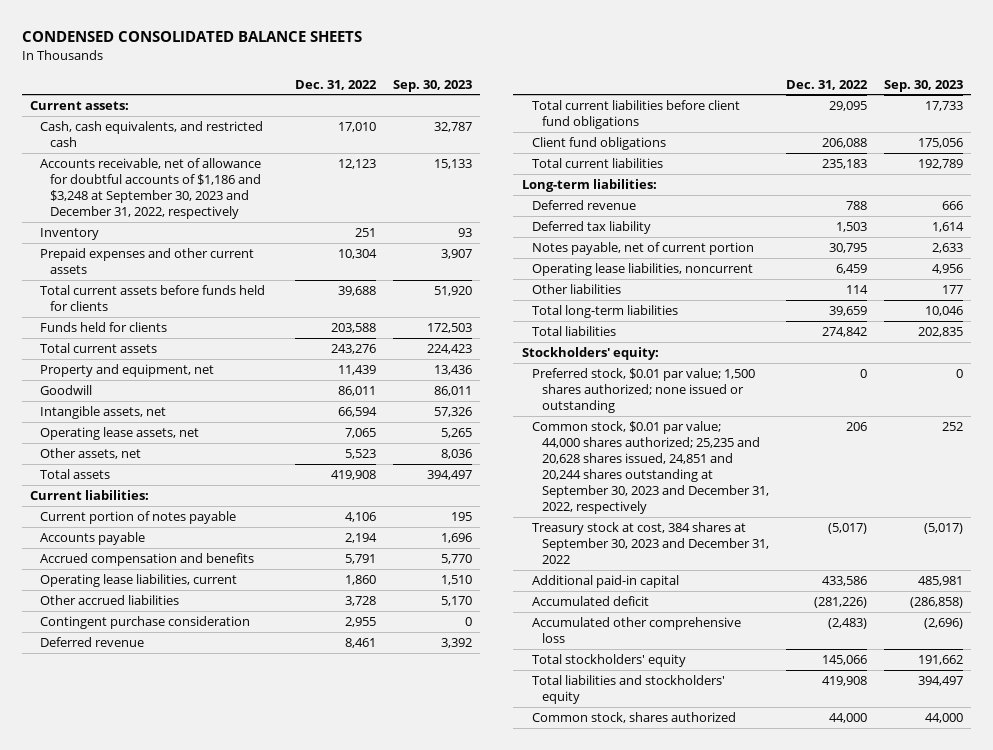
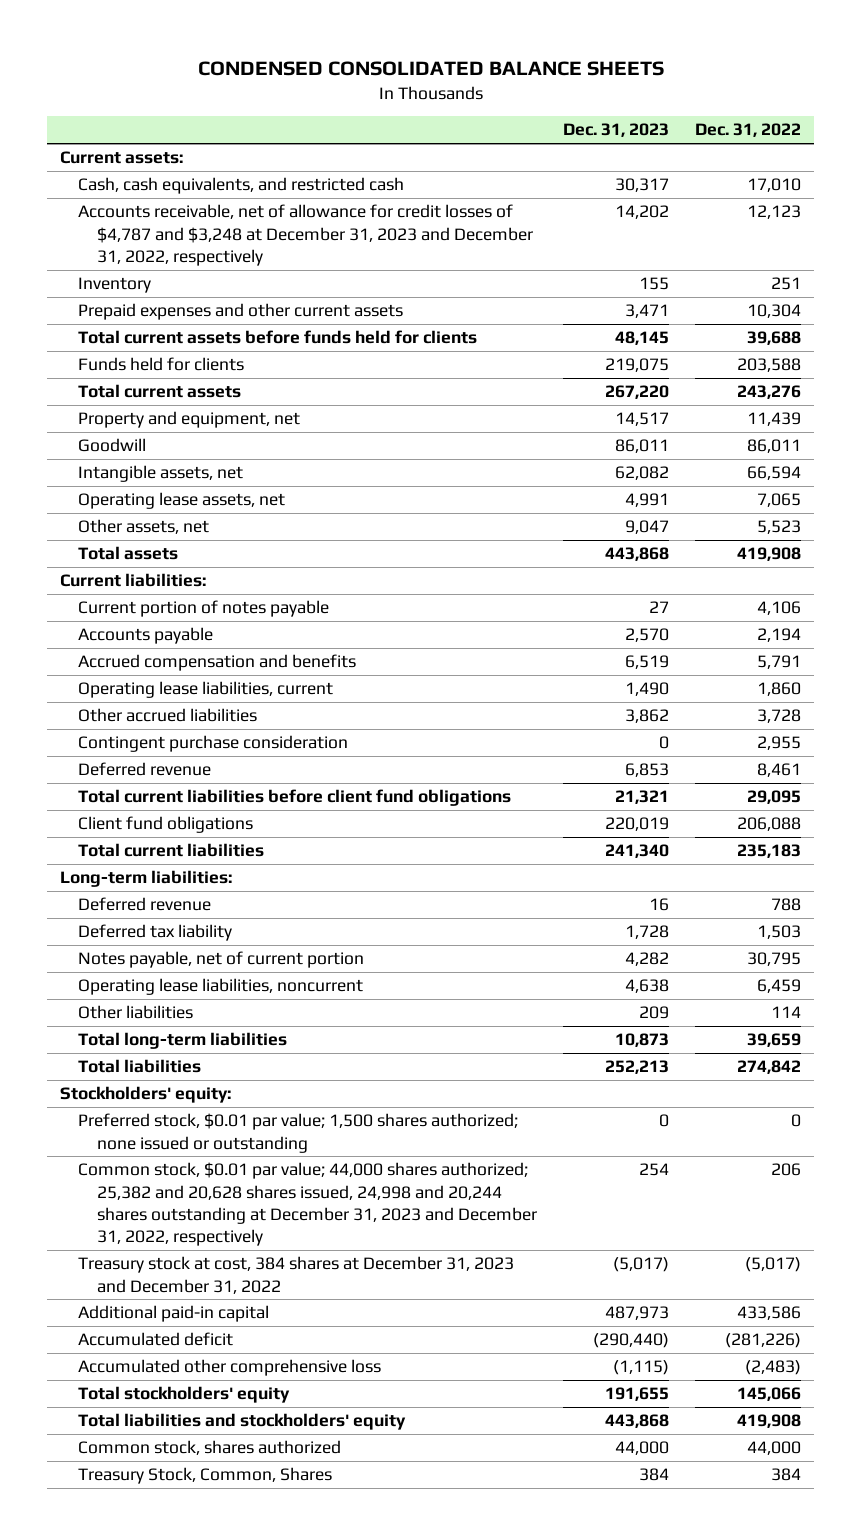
- | Dec. 31, 2022 | Sep. 30, 2023
+ | Dec. 31, 2023 | Dec. 31, 2022
- Accounts receivable, net of allowance for doubtful accounts of $1,186 and $3,248 at September 30, 2023 and December 31, 2022, respectively | 12,123 | 15,133
+ Accounts receivable, net of allowance for credit losses of $4,787 and $3,248 at December 31, 2023 and December 31, 2022, respectively | 14,202 | 12,123
- Common stock, $0.01 par value; 44,000 shares authorized; 25,235 and 20,628 shares issued, 24,851 and 20,244 shares outstanding at September 30, 2023 and December 31, 2022, respectively | 206 | 252
- Treasury stock at cost, 384 shares at September 30, 2023 and December 31, 2022 | (5,017) | (5,017)
+ Common stock, $0.01 par value; 44,000 shares authorized; 25,382 and 20,628 shares issued, 24,998 and 20,244 shares outstanding at December 31, 2023 and December 31, 2022, respectively | 254 | 206
+ Treasury stock at cost, 384 shares at December 31, 2023 and December 31, 2022 | (5,017) | (5,017)
+ Treasury Stock, Common, Shares | 384 | 384

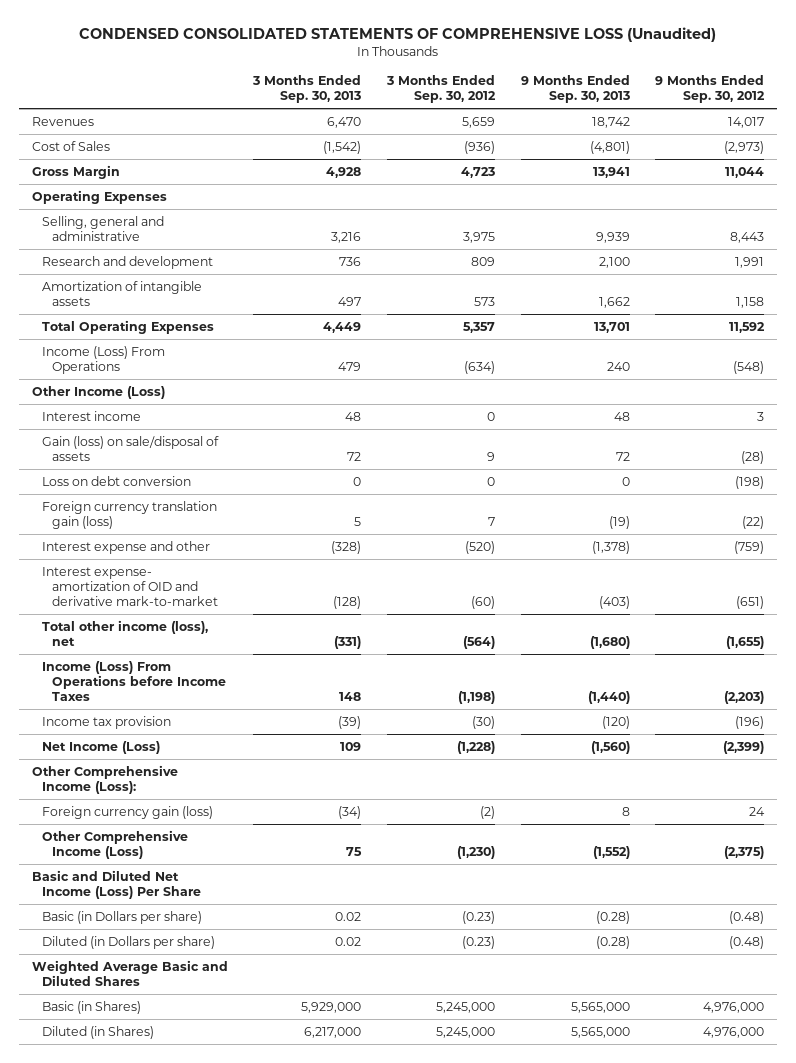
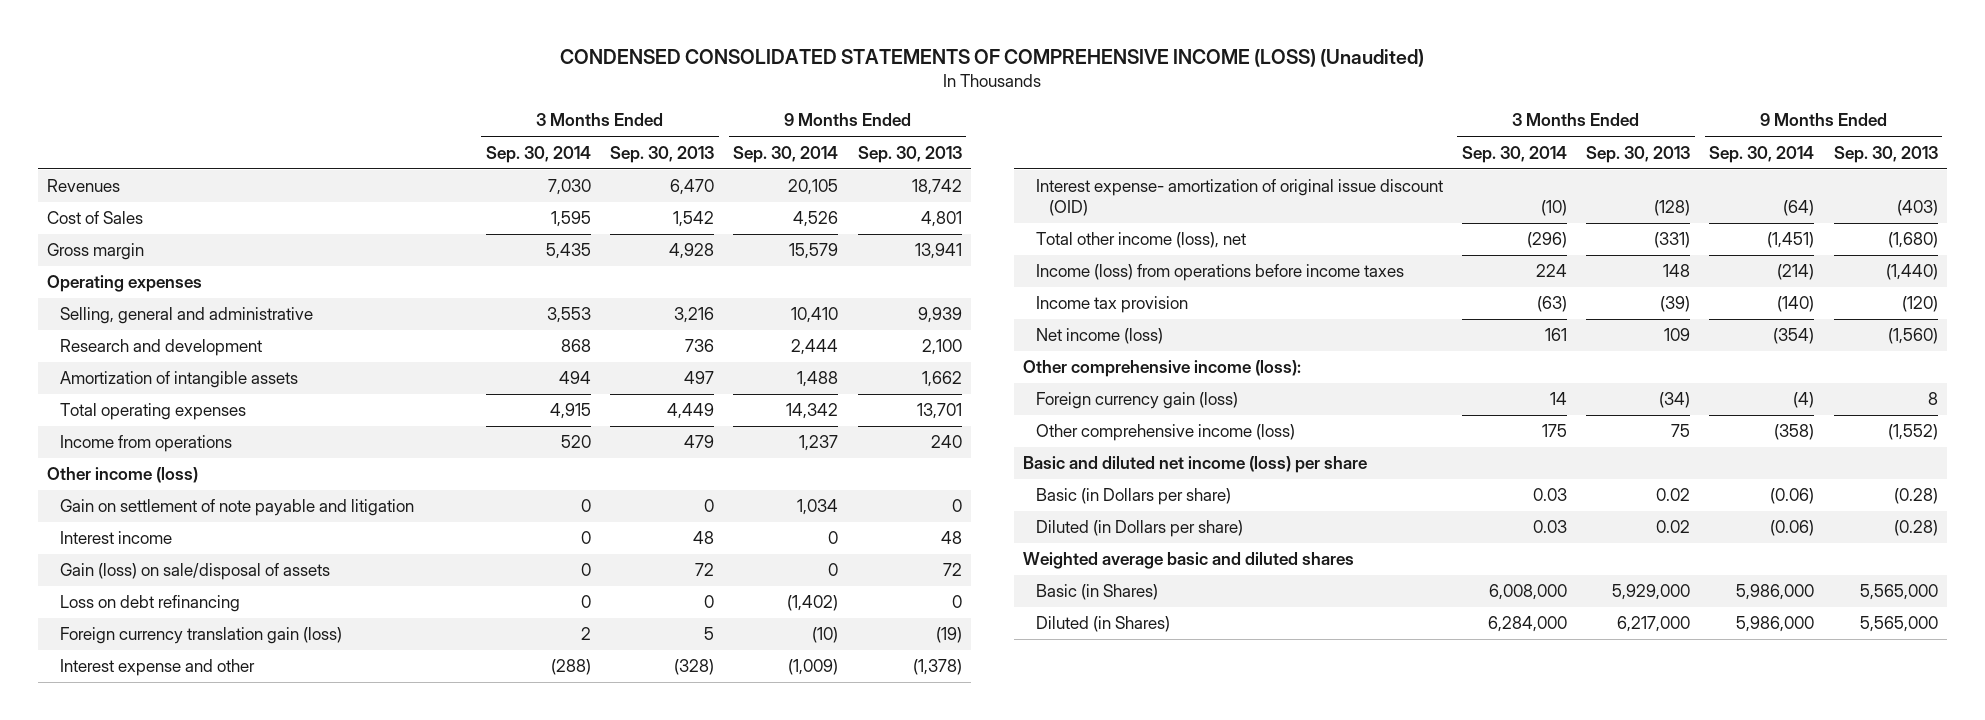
- CONDENSED CONSOLIDATED STATEMENTS OF COMPREHENSIVE LOSS (Unaudited)
+ CONDENSED CONSOLIDATED STATEMENTS OF COMPREHENSIVE INCOME (LOSS) (Unaudited)
- | 3 Months Ended Sep. 30, 2013 | 3 Months Ended Sep. 30, 2012 | 9 Months Ended Sep. 30, 2013 | 9 Months Ended Sep. 30, 2012
+ | 3 Months Ended Sep. 30, 2014 | 3 Months Ended Sep. 30, 2013 | 9 Months Ended Sep. 30, 2014 | 9 Months Ended Sep. 30, 2013
- Cost of Sales | (1,542) | (936) | (4,801) | (2,973)
- Gross Margin | 4,928 | 4,723 | 13,941 | 11,044
- Operating Expenses
+ Cost of Sales | 1,595 | 1,542 | 4,526 | 4,801
+ Gross margin | 5,435 | 4,928 | 15,579 | 13,941
+ Operating expenses
- Total Operating Expenses | 4,449 | 5,357 | 13,701 | 11,592
- Income (Loss) From Operations | 479 | (634) | 240 | (548)
- Other Income (Loss)
+ Total operating expenses | 4,915 | 4,449 | 14,342 | 13,701
+ Income from operations | 520 | 479 | 1,237 | 240
+ Other income (loss)
+ Gain on settlement of note payable and litigation | 0 | 0 | 1,034 | 0
- Loss on debt conversion | 0 | 0 | 0 | (198)
+ Loss on debt refinancing | 0 | 0 | (1,402) | 0
- Interest expense- amortization of OID and derivative mark-to-market | (128) | (60) | (403) | (651)
+ Interest expense- amortization of original issue discount (OID) | (10) | (128) | (64) | (403)
- Income (Loss) From Operations before Income Taxes | 148 | (1,198) | (1,440) | (2,203)
+ Income (loss) from operations before income taxes | 224 | 148 | (214) | (1,440)
- Net Income (Loss) | 109 | (1,228) | (1,560) | (2,399)
- Other Comprehensive Income (Loss):
+ Net income (loss) | 161 | 109 | (354) | (1,560)
+ Other comprehensive income (loss):
- Other Comprehensive Income (Loss) | 75 | (1,230) | (1,552) | (2,375)
- Basic and Diluted Net Income (Loss) Per Share
+ Other comprehensive income (loss) | 175 | 75 | (358) | (1,552)
+ Basic and diluted net income (loss) per share
- Weighted Average Basic and Diluted Shares
+ Weighted average basic and diluted shares

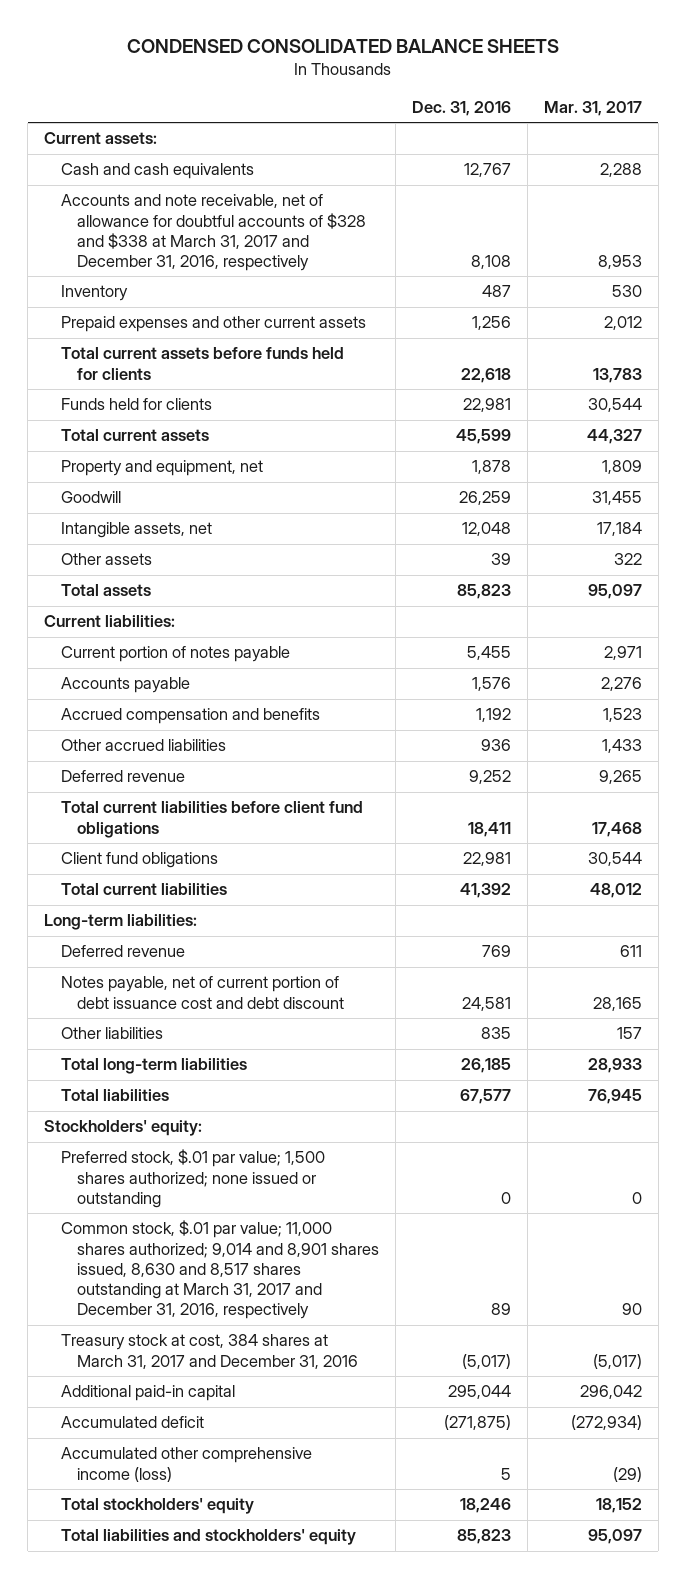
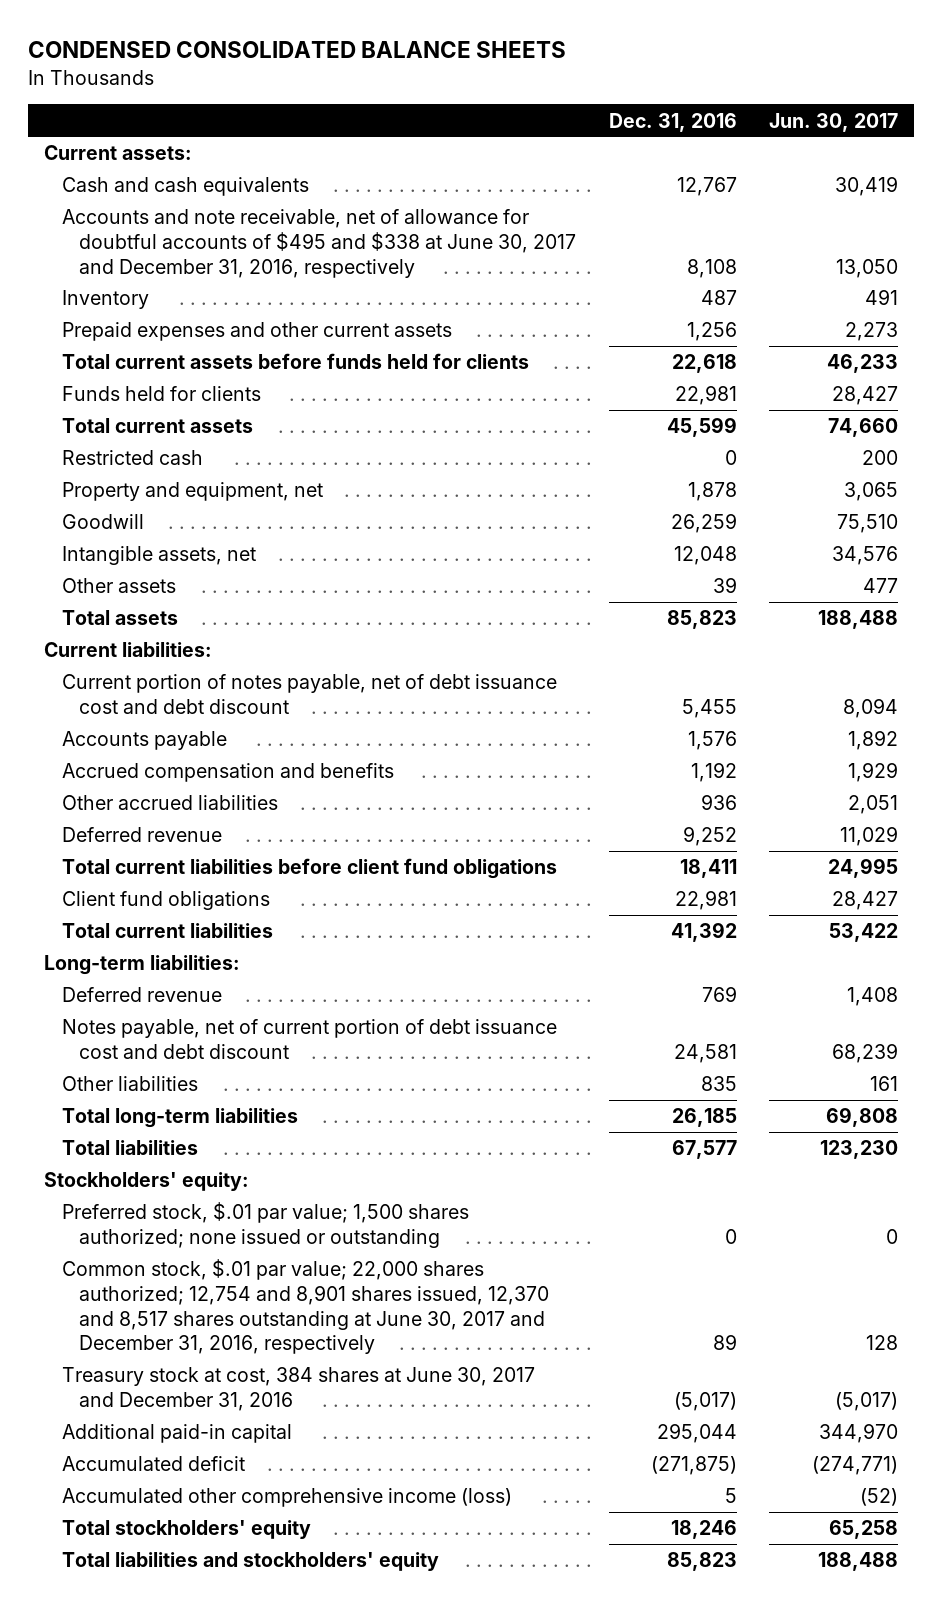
- | Dec. 31, 2016 | Mar. 31, 2017
+ | Dec. 31, 2016 | Jun. 30, 2017
- Accounts and note receivable, net of allowance for doubtful accounts of $328 and $338 at March 31, 2017 and December 31, 2016, respectively | 8,108 | 8,953
+ Accounts and note receivable, net of allowance for doubtful accounts of $495 and $338 at June 30, 2017 and December 31, 2016, respectively | 8,108 | 13,050
+ Restricted cash | 0 | 200
- Current portion of notes payable | 5,455 | 2,971
+ Current portion of notes payable, net of debt issuance cost and debt discount | 5,455 | 8,094
- Common stock, $.01 par value; 11,000 shares authorized; 9,014 and 8,901 shares issued, 8,630 and 8,517 shares outstanding at March 31, 2017 and December 31, 2016, respectively | 89 | 90
- Treasury stock at cost, 384 shares at March 31, 2017 and December 31, 2016 | (5,017) | (5,017)
+ Common stock, $.01 par value; 22,000 shares authorized; 12,754 and 8,901 shares issued, 12,370 and 8,517 shares outstanding at June 30, 2017 and December 31, 2016, respectively | 89 | 128
+ Treasury stock at cost, 384 shares at June 30, 2017 and December 31, 2016 | (5,017) | (5,017)

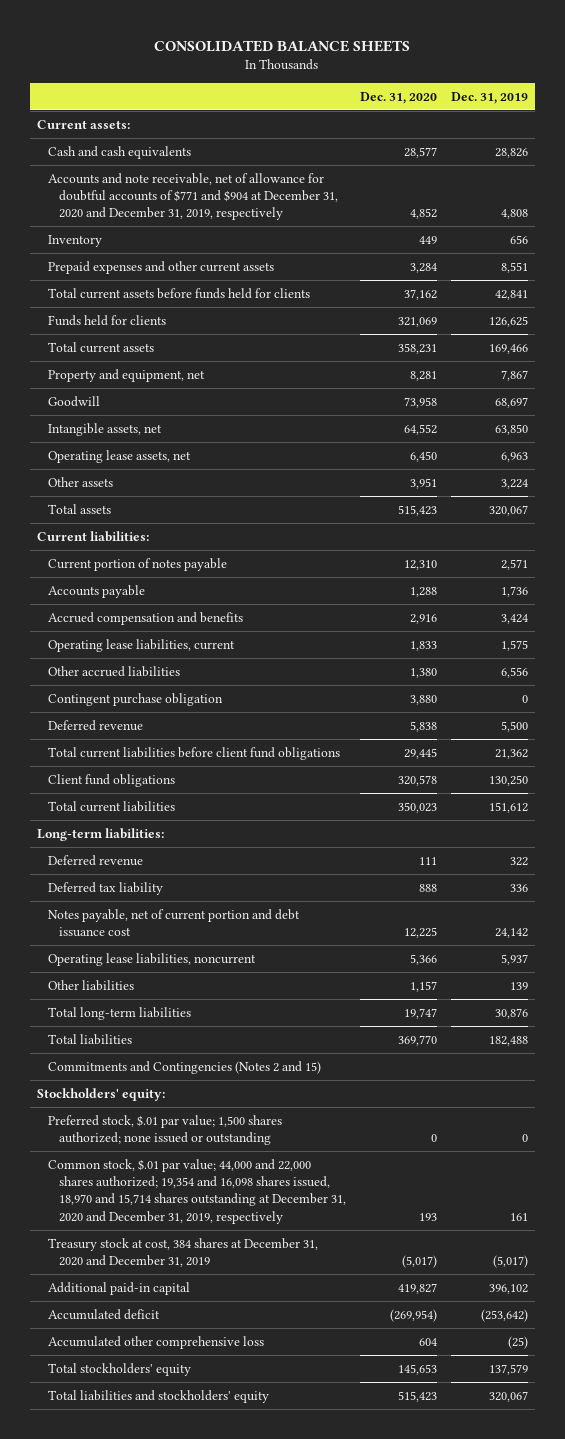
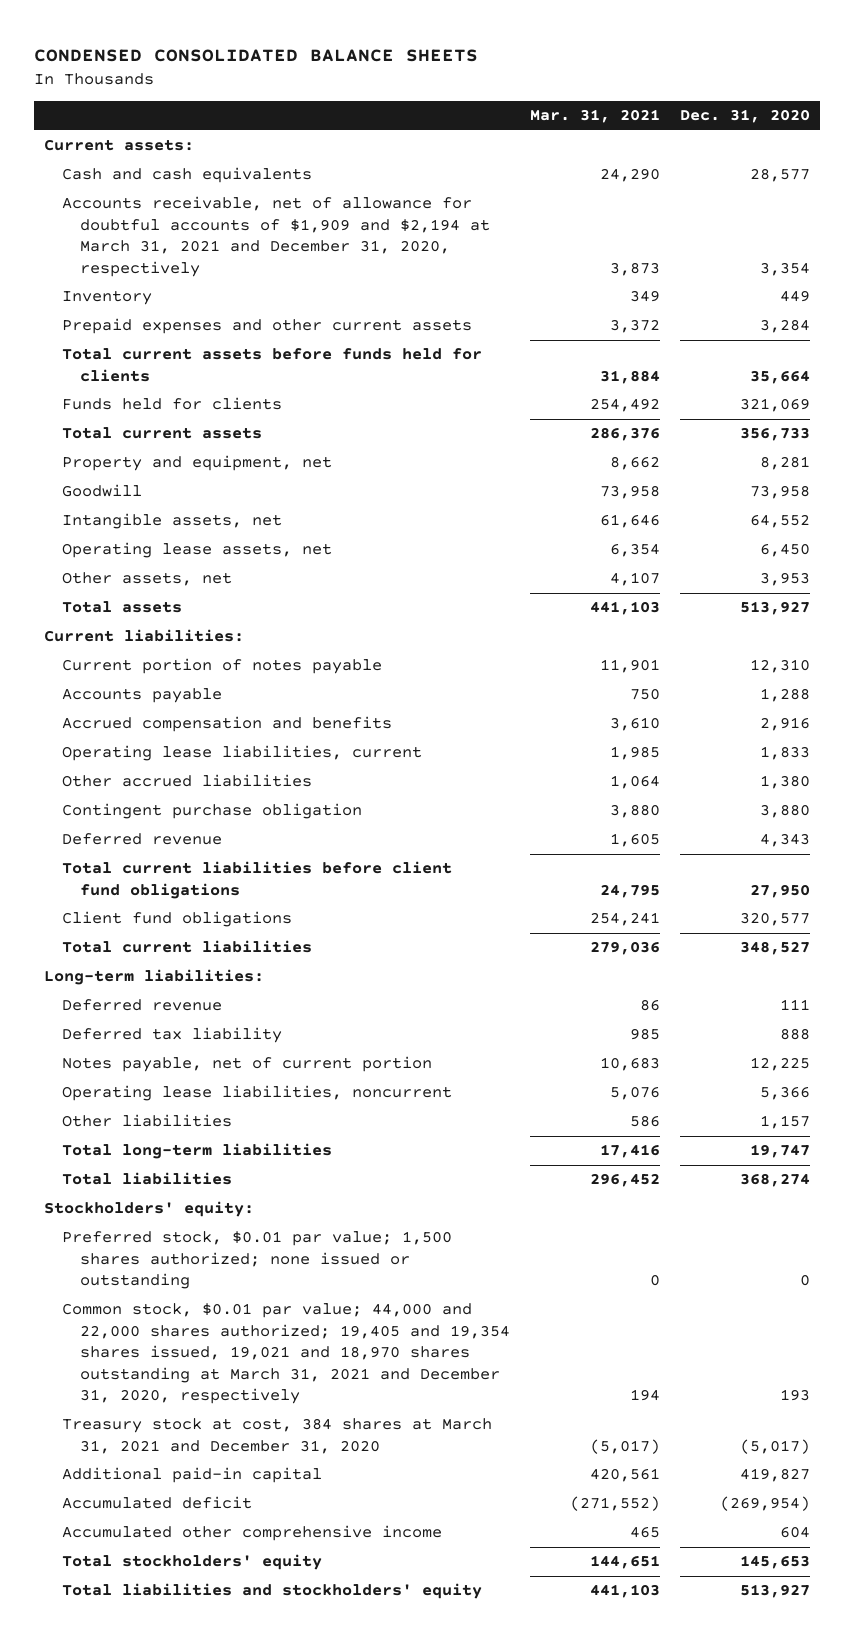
- CONSOLIDATED BALANCE SHEETS
+ CONDENSED CONSOLIDATED BALANCE SHEETS
- | Dec. 31, 2020 | Dec. 31, 2019
+ | Mar. 31, 2021 | Dec. 31, 2020
- Accounts and note receivable, net of allowance for doubtful accounts of $771 and $904 at December 31, 2020 and December 31, 2019, respectively | 4,852 | 4,808
+ Accounts receivable, net of allowance for doubtful accounts of $1,909 and $2,194 at March 31, 2021 and December 31, 2020, respectively | 3,873 | 3,354
- Total current assets before funds held for clients | 37,162 | 42,841
+ Total current assets before funds held for clients | 31,884 | 35,664
- Total current assets | 358,231 | 169,466
+ Total current assets | 286,376 | 356,733
- Other assets | 3,951 | 3,224
- Total assets | 515,423 | 320,067
+ Other assets, net | 4,107 | 3,953
+ Total assets | 441,103 | 513,927
- Deferred revenue | 5,838 | 5,500
- Total current liabilities before client fund obligations | 29,445 | 21,362
- Client fund obligations | 320,578 | 130,250
- Total current liabilities | 350,023 | 151,612
+ Deferred revenue | 1,605 | 4,343
+ Total current liabilities before client fund obligations | 24,795 | 27,950
+ Client fund obligations | 254,241 | 320,577
+ Total current liabilities | 279,036 | 348,527
- Notes payable, net of current portion and debt issuance cost | 12,225 | 24,142
+ Notes payable, net of current portion | 10,683 | 12,225
- Total liabilities | 369,770 | 182,488
- Commitments and Contingencies (Notes 2 and 15)
+ Total liabilities | 296,452 | 368,274
- Preferred stock, $.01 par value; 1,500 shares authorized; none issued or outstanding | 0 | 0
- Common stock, $.01 par value; 44,000 and 22,000 shares authorized; 19,354 and 16,098 shares issued, 18,970 and 15,714 shares outstanding at December 31, 2020 and December 31, 2019, respectively | 193 | 161
- Treasury stock at cost, 384 shares at December 31, 2020 and December 31, 2019 | (5,017) | (5,017)
+ Preferred stock, $0.01 par value; 1,500 shares authorized; none issued or outstanding | 0 | 0
+ Common stock, $0.01 par value; 44,000 and 22,000 shares authorized; 19,405 and 19,354 shares issued, 19,021 and 18,970 shares outstanding at March 31, 2021 and December 31, 2020, respectively | 194 | 193
+ Treasury stock at cost, 384 shares at March 31, 2021 and December 31, 2020 | (5,017) | (5,017)
- Accumulated other comprehensive loss | 604 | (25)
+ Accumulated other comprehensive income | 465 | 604
- Total liabilities and stockholders' equity | 515,423 | 320,067
+ Total liabilities and stockholders' equity | 441,103 | 513,927

